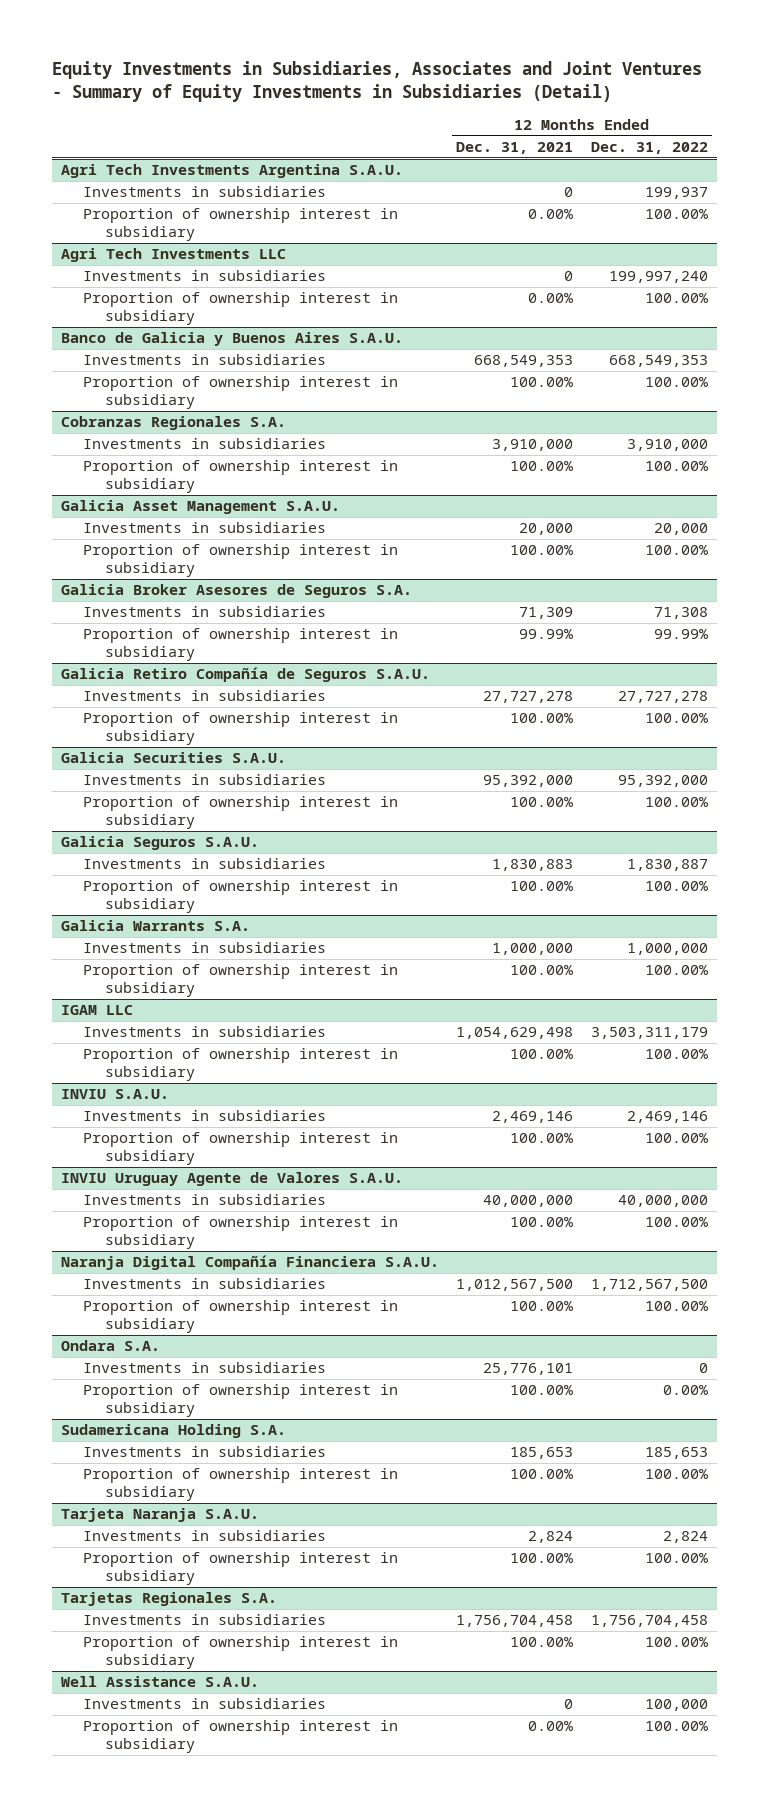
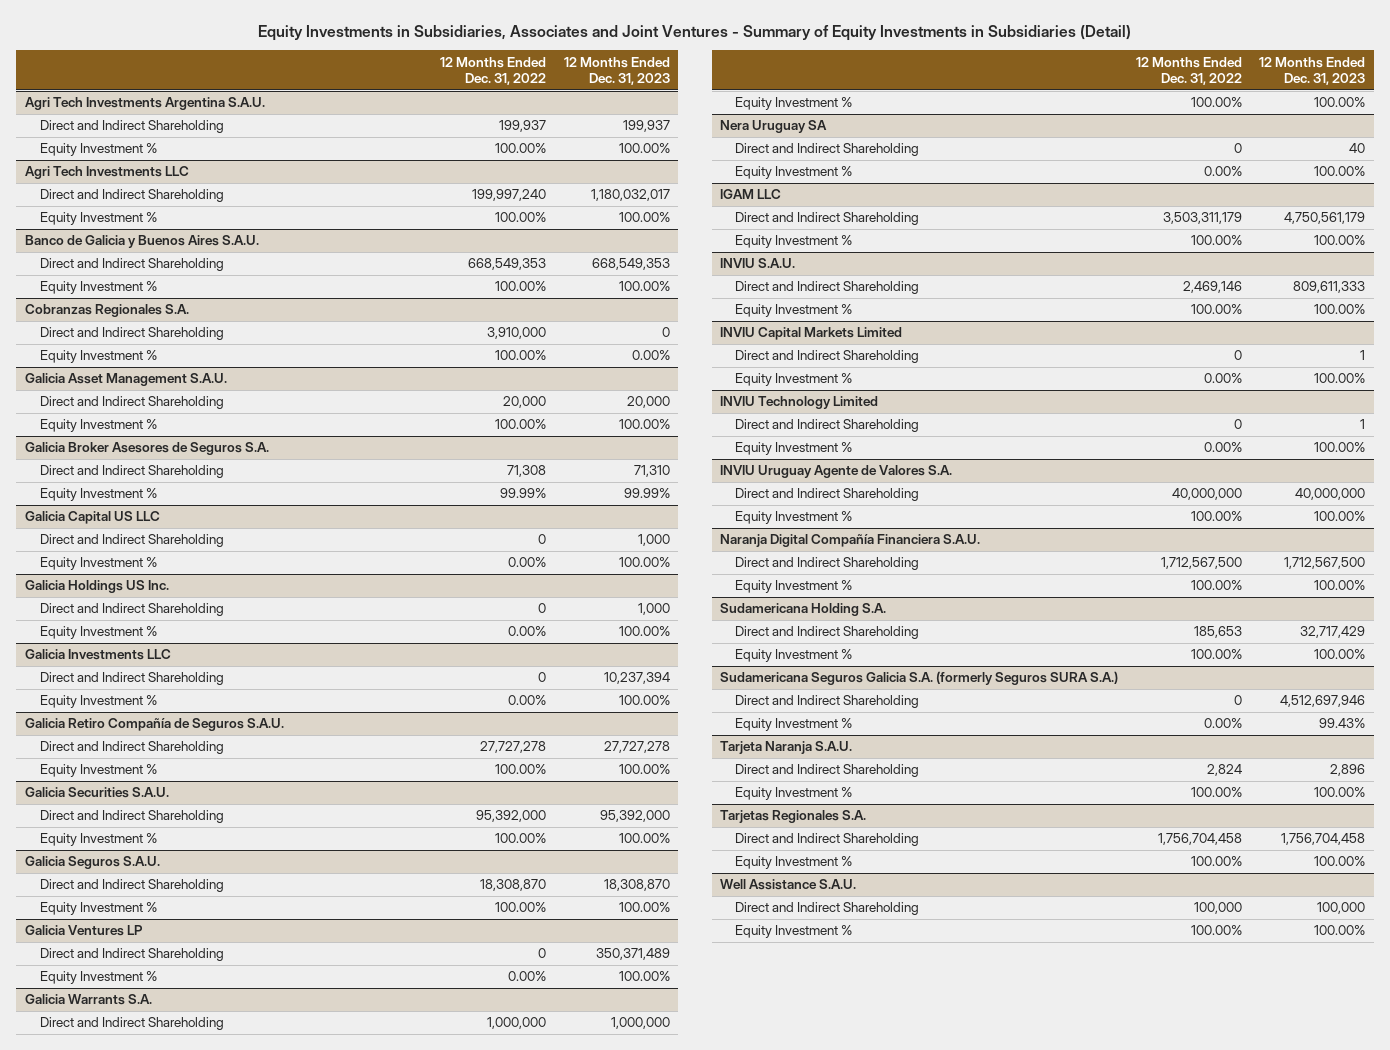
- | 12 Months Ended Dec. 31, 2021 | 12 Months Ended Dec. 31, 2022
+ | 12 Months Ended Dec. 31, 2022 | 12 Months Ended Dec. 31, 2023
@ Agri Tech Investments Argentina S.A.U.
- Investments in subsidiaries | 0 | 199,937
- Proportion of ownership interest in subsidiary | 0.00% | 100.00%
+ Direct and Indirect Shareholding | 199,937 | 199,937
+ Equity Investment % | 100.00% | 100.00%
@ Agri Tech Investments LLC
- Investments in subsidiaries | 0 | 199,997,240
- Proportion of ownership interest in subsidiary | 0.00% | 100.00%
+ Direct and Indirect Shareholding | 199,997,240 | 1,180,032,017
+ Equity Investment % | 100.00% | 100.00%
@ Banco de Galicia y Buenos Aires S.A.U.
- Investments in subsidiaries | 668,549,353 | 668,549,353
- Proportion of ownership interest in subsidiary | 100.00% | 100.00%
+ Direct and Indirect Shareholding | 668,549,353 | 668,549,353
+ Equity Investment % | 100.00% | 100.00%
@ Cobranzas Regionales S.A.
- Investments in subsidiaries | 3,910,000 | 3,910,000
- Proportion of ownership interest in subsidiary | 100.00% | 100.00%
+ Direct and Indirect Shareholding | 3,910,000 | 0
+ Equity Investment % | 100.00% | 0.00%
@ Galicia Asset Management S.A.U.
- Investments in subsidiaries | 20,000 | 20,000
- Proportion of ownership interest in subsidiary | 100.00% | 100.00%
+ Direct and Indirect Shareholding | 20,000 | 20,000
+ Equity Investment % | 100.00% | 100.00%
@ Galicia Broker Asesores de Seguros S.A.
- Investments in subsidiaries | 71,309 | 71,308
- Proportion of ownership interest in subsidiary | 99.99% | 99.99%
+ Direct and Indirect Shareholding | 71,308 | 71,310
+ Equity Investment % | 99.99% | 99.99%
+ Galicia Capital US LLC
+ Direct and Indirect Shareholding | 0 | 1,000
+ Equity Investment % | 0.00% | 100.00%
+ Galicia Holdings US Inc.
+ Direct and Indirect Shareholding | 0 | 1,000
+ Equity Investment % | 0.00% | 100.00%
+ Galicia Investments LLC
+ Direct and Indirect Shareholding | 0 | 10,237,394
+ Equity Investment % | 0.00% | 100.00%
@ Galicia Retiro Compañía de Seguros S.A.U.
- Investments in subsidiaries | 27,727,278 | 27,727,278
- Proportion of ownership interest in subsidiary | 100.00% | 100.00%
+ Direct and Indirect Shareholding | 27,727,278 | 27,727,278
+ Equity Investment % | 100.00% | 100.00%
@ Galicia Securities S.A.U.
- Investments in subsidiaries | 95,392,000 | 95,392,000
- Proportion of ownership interest in subsidiary | 100.00% | 100.00%
+ Direct and Indirect Shareholding | 95,392,000 | 95,392,000
+ Equity Investment % | 100.00% | 100.00%
@ Galicia Seguros S.A.U.
- Investments in subsidiaries | 1,830,883 | 1,830,887
- Proportion of ownership interest in subsidiary | 100.00% | 100.00%
+ Direct and Indirect Shareholding | 18,308,870 | 18,308,870
+ Equity Investment % | 100.00% | 100.00%
+ Galicia Ventures LP
+ Direct and Indirect Shareholding | 0 | 350,371,489
+ Equity Investment % | 0.00% | 100.00%
@ Galicia Warrants S.A.
- Investments in subsidiaries | 1,000,000 | 1,000,000
- Proportion of ownership interest in subsidiary | 100.00% | 100.00%
+ Direct and Indirect Shareholding | 1,000,000 | 1,000,000
+ Equity Investment % | 100.00% | 100.00%
+ Nera Uruguay SA
+ Direct and Indirect Shareholding | 0 | 40
+ Equity Investment % | 0.00% | 100.00%
@ IGAM LLC
- Investments in subsidiaries | 1,054,629,498 | 3,503,311,179
- Proportion of ownership interest in subsidiary | 100.00% | 100.00%
+ Direct and Indirect Shareholding | 3,503,311,179 | 4,750,561,179
+ Equity Investment % | 100.00% | 100.00%
@ INVIU S.A.U.
- Investments in subsidiaries | 2,469,146 | 2,469,146
- Proportion of ownership interest in subsidiary | 100.00% | 100.00%
- INVIU Uruguay Agente de Valores S.A.U.
- Investments in subsidiaries | 40,000,000 | 40,000,000
- Proportion of ownership interest in subsidiary | 100.00% | 100.00%
@ INVIU S.A.U.
+ Direct and Indirect Shareholding | 2,469,146 | 809,611,333
+ Equity Investment % | 100.00% | 100.00%
+ INVIU Capital Markets Limited
+ Direct and Indirect Shareholding | 0 | 1
+ Equity Investment % | 0.00% | 100.00%
+ INVIU Technology Limited
+ Direct and Indirect Shareholding | 0 | 1
+ Equity Investment % | 0.00% | 100.00%
+ INVIU Uruguay Agente de Valores S.A.
+ Direct and Indirect Shareholding | 40,000,000 | 40,000,000
+ Equity Investment % | 100.00% | 100.00%
@ Naranja Digital Compañía Financiera S.A.U.
- Investments in subsidiaries | 1,012,567,500 | 1,712,567,500
- Proportion of ownership interest in subsidiary | 100.00% | 100.00%
- Ondara S.A.
- Investments in subsidiaries | 25,776,101 | 0
- Proportion of ownership interest in subsidiary | 100.00% | 0.00%
@ Naranja Digital Compañía Financiera S.A.U.
+ Direct and Indirect Shareholding | 1,712,567,500 | 1,712,567,500
+ Equity Investment % | 100.00% | 100.00%
@ Sudamericana Holding S.A.
- Investments in subsidiaries | 185,653 | 185,653
- Proportion of ownership interest in subsidiary | 100.00% | 100.00%
+ Direct and Indirect Shareholding | 185,653 | 32,717,429
+ Equity Investment % | 100.00% | 100.00%
+ Sudamericana Seguros Galicia S.A. (formerly Seguros SURA S.A.)
+ Direct and Indirect Shareholding | 0 | 4,512,697,946
+ Equity Investment % | 0.00% | 99.43%
@ Tarjeta Naranja S.A.U.
- Investments in subsidiaries | 2,824 | 2,824
- Proportion of ownership interest in subsidiary | 100.00% | 100.00%
+ Direct and Indirect Shareholding | 2,824 | 2,896
+ Equity Investment % | 100.00% | 100.00%
@ Tarjetas Regionales S.A.
- Investments in subsidiaries | 1,756,704,458 | 1,756,704,458
- Proportion of ownership interest in subsidiary | 100.00% | 100.00%
+ Direct and Indirect Shareholding | 1,756,704,458 | 1,756,704,458
+ Equity Investment % | 100.00% | 100.00%
@ Well Assistance S.A.U.
- Investments in subsidiaries | 0 | 100,000
- Proportion of ownership interest in subsidiary | 0.00% | 100.00%
+ Direct and Indirect Shareholding | 100,000 | 100,000
+ Equity Investment % | 100.00% | 100.00%

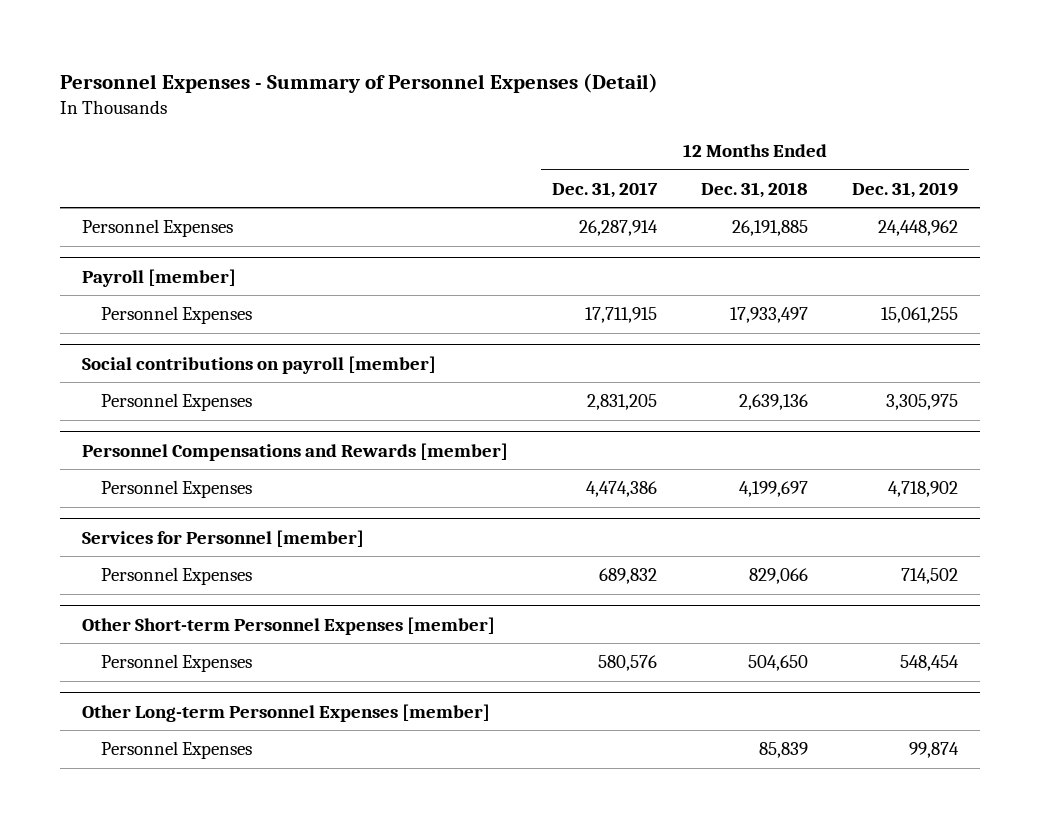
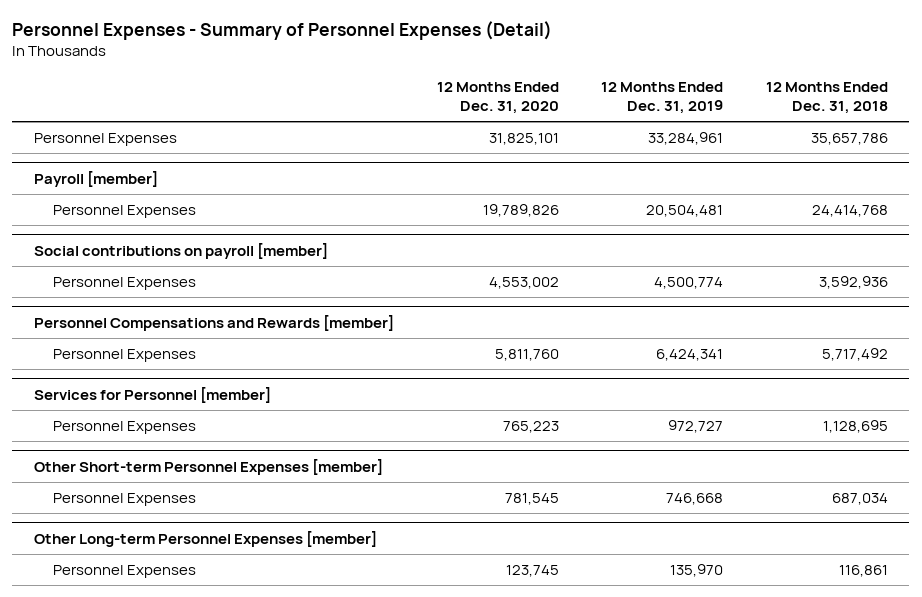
- | 12 Months Ended Dec. 31, 2017 | 12 Months Ended Dec. 31, 2018 | 12 Months Ended Dec. 31, 2019
+ | 12 Months Ended Dec. 31, 2020 | 12 Months Ended Dec. 31, 2019 | 12 Months Ended Dec. 31, 2018
- Personnel Expenses | 26,287,914 | 26,191,885 | 24,448,962
+ Personnel Expenses | 31,825,101 | 33,284,961 | 35,657,786
@ Payroll [member]
- Personnel Expenses | 17,711,915 | 17,933,497 | 15,061,255
+ Personnel Expenses | 19,789,826 | 20,504,481 | 24,414,768
@ Social contributions on payroll [member]
- Personnel Expenses | 2,831,205 | 2,639,136 | 3,305,975
+ Personnel Expenses | 4,553,002 | 4,500,774 | 3,592,936
@ Personnel Compensations and Rewards [member]
- Personnel Expenses | 4,474,386 | 4,199,697 | 4,718,902
+ Personnel Expenses | 5,811,760 | 6,424,341 | 5,717,492
@ Services for Personnel [member]
- Personnel Expenses | 689,832 | 829,066 | 714,502
+ Personnel Expenses | 765,223 | 972,727 | 1,128,695
@ Other Short-term Personnel Expenses [member]
- Personnel Expenses | 580,576 | 504,650 | 548,454
+ Personnel Expenses | 781,545 | 746,668 | 687,034
@ Other Long-term Personnel Expenses [member]
- Personnel Expenses | | 85,839 | 99,874
+ Personnel Expenses | 123,745 | 135,970 | 116,861

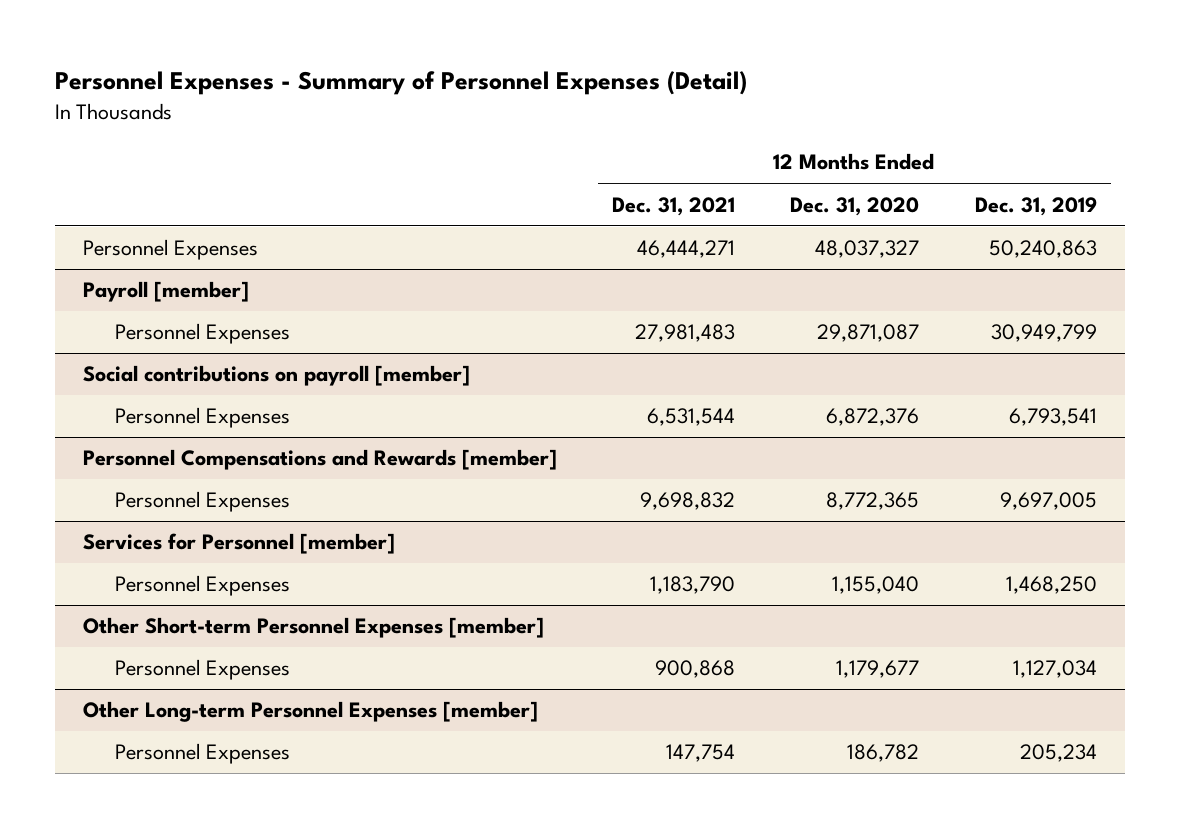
- | 12 Months Ended Dec. 31, 2020 | 12 Months Ended Dec. 31, 2019 | 12 Months Ended Dec. 31, 2018
+ | 12 Months Ended Dec. 31, 2021 | 12 Months Ended Dec. 31, 2020 | 12 Months Ended Dec. 31, 2019
- Personnel Expenses | 31,825,101 | 33,284,961 | 35,657,786
+ Personnel Expenses | 46,444,271 | 48,037,327 | 50,240,863
@ Payroll [member]
- Personnel Expenses | 19,789,826 | 20,504,481 | 24,414,768
+ Personnel Expenses | 27,981,483 | 29,871,087 | 30,949,799
@ Social contributions on payroll [member]
- Personnel Expenses | 4,553,002 | 4,500,774 | 3,592,936
+ Personnel Expenses | 6,531,544 | 6,872,376 | 6,793,541
@ Personnel Compensations and Rewards [member]
- Personnel Expenses | 5,811,760 | 6,424,341 | 5,717,492
+ Personnel Expenses | 9,698,832 | 8,772,365 | 9,697,005
@ Services for Personnel [member]
- Personnel Expenses | 765,223 | 972,727 | 1,128,695
+ Personnel Expenses | 1,183,790 | 1,155,040 | 1,468,250
@ Other Short-term Personnel Expenses [member]
- Personnel Expenses | 781,545 | 746,668 | 687,034
+ Personnel Expenses | 900,868 | 1,179,677 | 1,127,034
@ Other Long-term Personnel Expenses [member]
- Personnel Expenses | 123,745 | 135,970 | 116,861
+ Personnel Expenses | 147,754 | 186,782 | 205,234

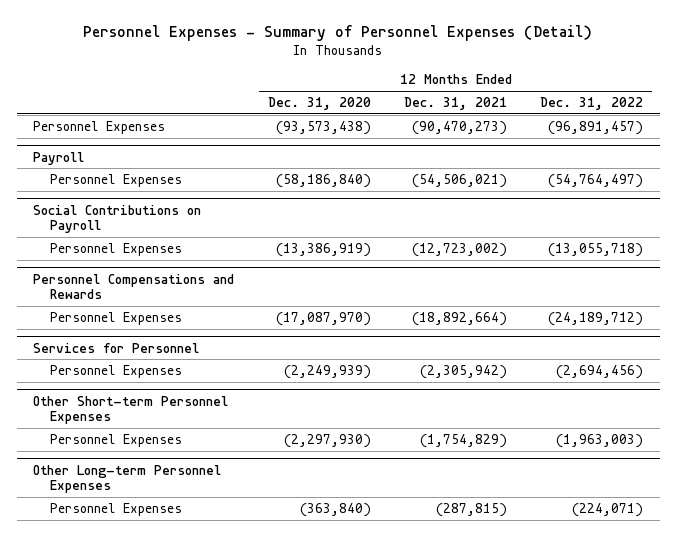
- | 12 Months Ended Dec. 31, 2021 | 12 Months Ended Dec. 31, 2020 | 12 Months Ended Dec. 31, 2019
+ | 12 Months Ended Dec. 31, 2020 | 12 Months Ended Dec. 31, 2021 | 12 Months Ended Dec. 31, 2022
- Personnel Expenses | 46,444,271 | 48,037,327 | 50,240,863
- Payroll [member]
- Personnel Expenses | 27,981,483 | 29,871,087 | 30,949,799
- Social contributions on payroll [member]
- Personnel Expenses | 6,531,544 | 6,872,376 | 6,793,541
- Personnel Compensations and Rewards [member]
- Personnel Expenses | 9,698,832 | 8,772,365 | 9,697,005
- Services for Personnel [member]
- Personnel Expenses | 1,183,790 | 1,155,040 | 1,468,250
- Other Short-term Personnel Expenses [member]
- Personnel Expenses | 900,868 | 1,179,677 | 1,127,034
- Other Long-term Personnel Expenses [member]
- Personnel Expenses | 147,754 | 186,782 | 205,234
+ Personnel Expenses | (93,573,438) | (90,470,273) | (96,891,457)
+ Payroll
+ Personnel Expenses | (58,186,840) | (54,506,021) | (54,764,497)
+ Social Contributions on Payroll
+ Personnel Expenses | (13,386,919) | (12,723,002) | (13,055,718)
+ Personnel Compensations and Rewards
+ Personnel Expenses | (17,087,970) | (18,892,664) | (24,189,712)
+ Services for Personnel
+ Personnel Expenses | (2,249,939) | (2,305,942) | (2,694,456)
+ Other Short-term Personnel Expenses
+ Personnel Expenses | (2,297,930) | (1,754,829) | (1,963,003)
+ Other Long-term Personnel Expenses
+ Personnel Expenses | (363,840) | (287,815) | (224,071)

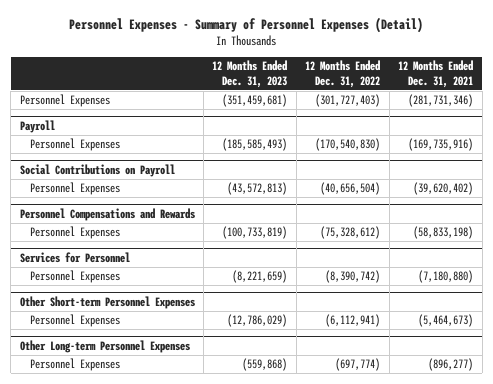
- | 12 Months Ended Dec. 31, 2020 | 12 Months Ended Dec. 31, 2021 | 12 Months Ended Dec. 31, 2022
+ | 12 Months Ended Dec. 31, 2023 | 12 Months Ended Dec. 31, 2022 | 12 Months Ended Dec. 31, 2021
- Personnel Expenses | (93,573,438) | (90,470,273) | (96,891,457)
+ Personnel Expenses | (351,459,681) | (301,727,403) | (281,731,346)
@ Payroll
- Personnel Expenses | (58,186,840) | (54,506,021) | (54,764,497)
+ Personnel Expenses | (185,585,493) | (170,540,830) | (169,735,916)
@ Social Contributions on Payroll
- Personnel Expenses | (13,386,919) | (12,723,002) | (13,055,718)
+ Personnel Expenses | (43,572,813) | (40,656,504) | (39,620,402)
@ Personnel Compensations and Rewards
- Personnel Expenses | (17,087,970) | (18,892,664) | (24,189,712)
+ Personnel Expenses | (100,733,819) | (75,328,612) | (58,833,198)
@ Services for Personnel
- Personnel Expenses | (2,249,939) | (2,305,942) | (2,694,456)
+ Personnel Expenses | (8,221,659) | (8,390,742) | (7,180,880)
@ Other Short-term Personnel Expenses
- Personnel Expenses | (2,297,930) | (1,754,829) | (1,963,003)
+ Personnel Expenses | (12,786,029) | (6,112,941) | (5,464,673)
@ Other Long-term Personnel Expenses
- Personnel Expenses | (363,840) | (287,815) | (224,071)
+ Personnel Expenses | (559,868) | (697,774) | (896,277)

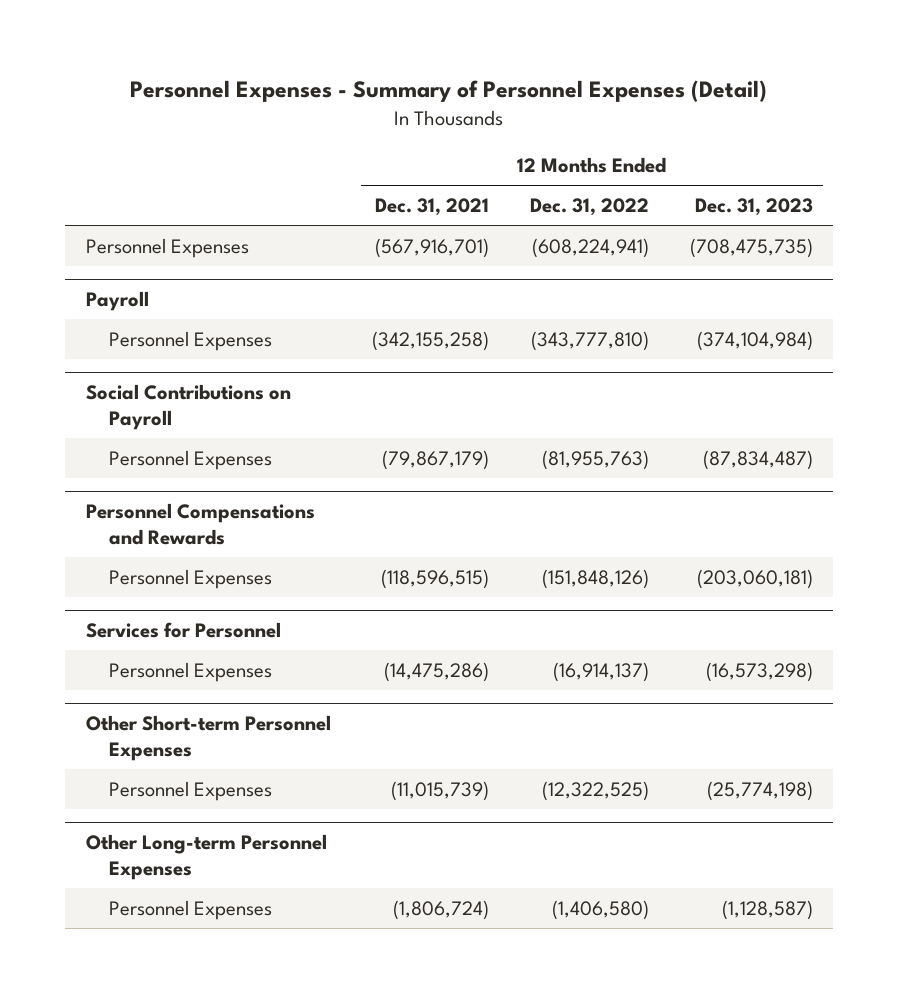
- | 12 Months Ended Dec. 31, 2023 | 12 Months Ended Dec. 31, 2022 | 12 Months Ended Dec. 31, 2021
+ | 12 Months Ended Dec. 31, 2021 | 12 Months Ended Dec. 31, 2022 | 12 Months Ended Dec. 31, 2023
- Personnel Expenses | (351,459,681) | (301,727,403) | (281,731,346)
+ Personnel Expenses | (567,916,701) | (608,224,941) | (708,475,735)
@ Payroll
- Personnel Expenses | (185,585,493) | (170,540,830) | (169,735,916)
+ Personnel Expenses | (342,155,258) | (343,777,810) | (374,104,984)
@ Social Contributions on Payroll
- Personnel Expenses | (43,572,813) | (40,656,504) | (39,620,402)
+ Personnel Expenses | (79,867,179) | (81,955,763) | (87,834,487)
@ Personnel Compensations and Rewards
- Personnel Expenses | (100,733,819) | (75,328,612) | (58,833,198)
+ Personnel Expenses | (118,596,515) | (151,848,126) | (203,060,181)
@ Services for Personnel
- Personnel Expenses | (8,221,659) | (8,390,742) | (7,180,880)
+ Personnel Expenses | (14,475,286) | (16,914,137) | (16,573,298)
@ Other Short-term Personnel Expenses
- Personnel Expenses | (12,786,029) | (6,112,941) | (5,464,673)
+ Personnel Expenses | (11,015,739) | (12,322,525) | (25,774,198)
@ Other Long-term Personnel Expenses
- Personnel Expenses | (559,868) | (697,774) | (896,277)
+ Personnel Expenses | (1,806,724) | (1,406,580) | (1,128,587)

